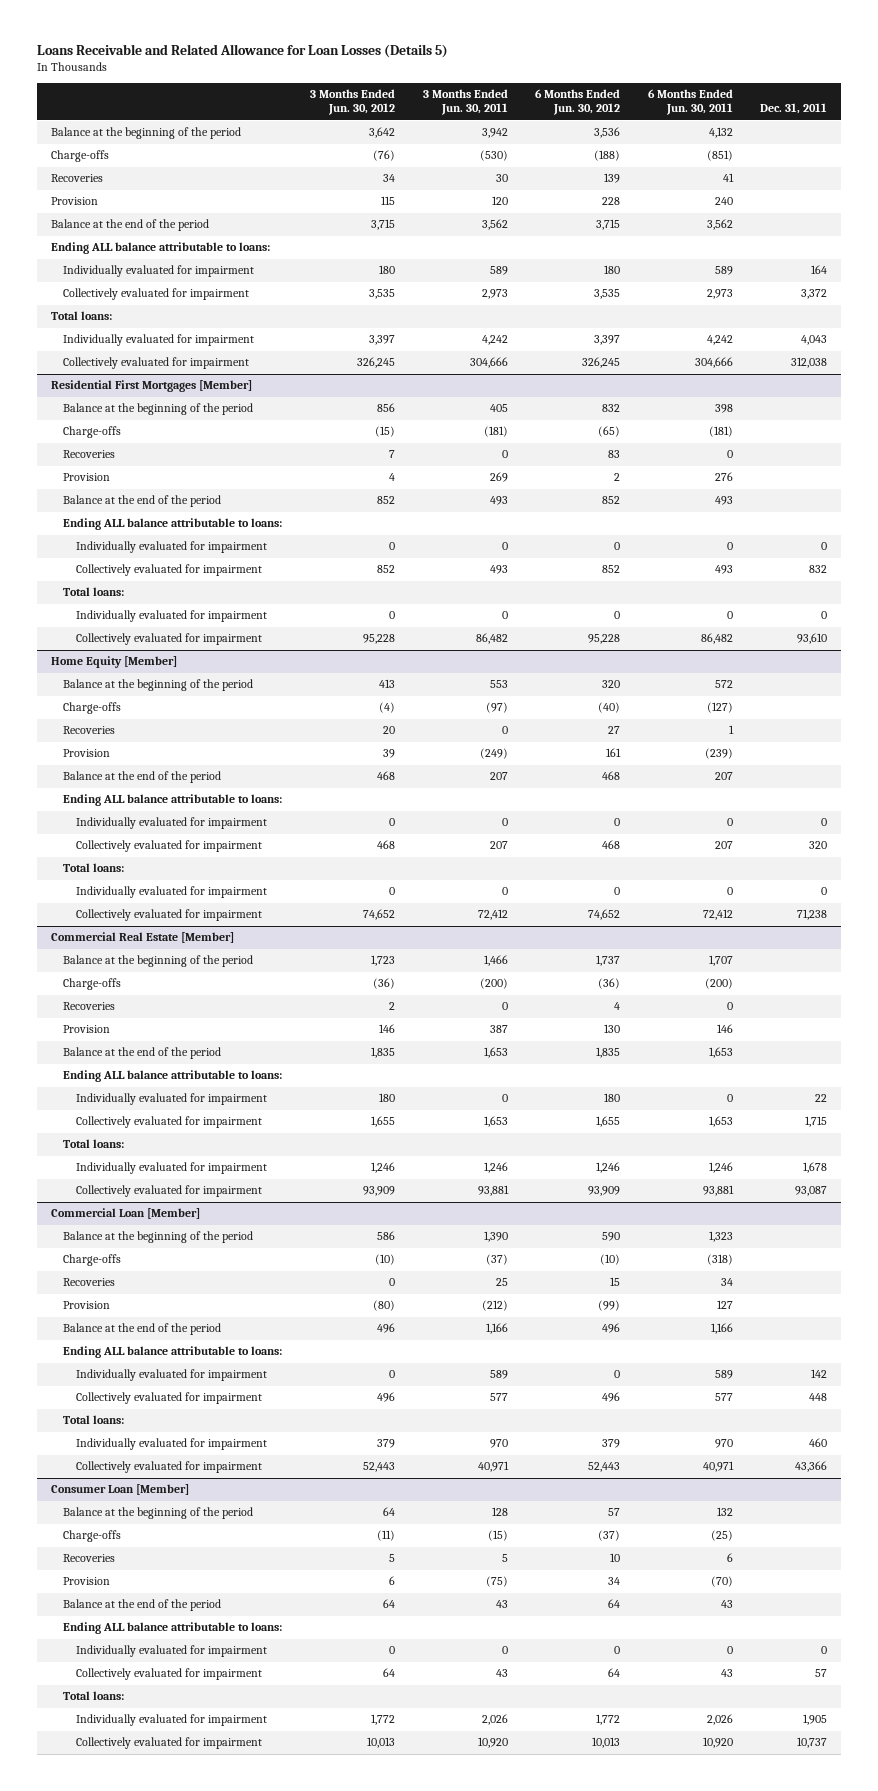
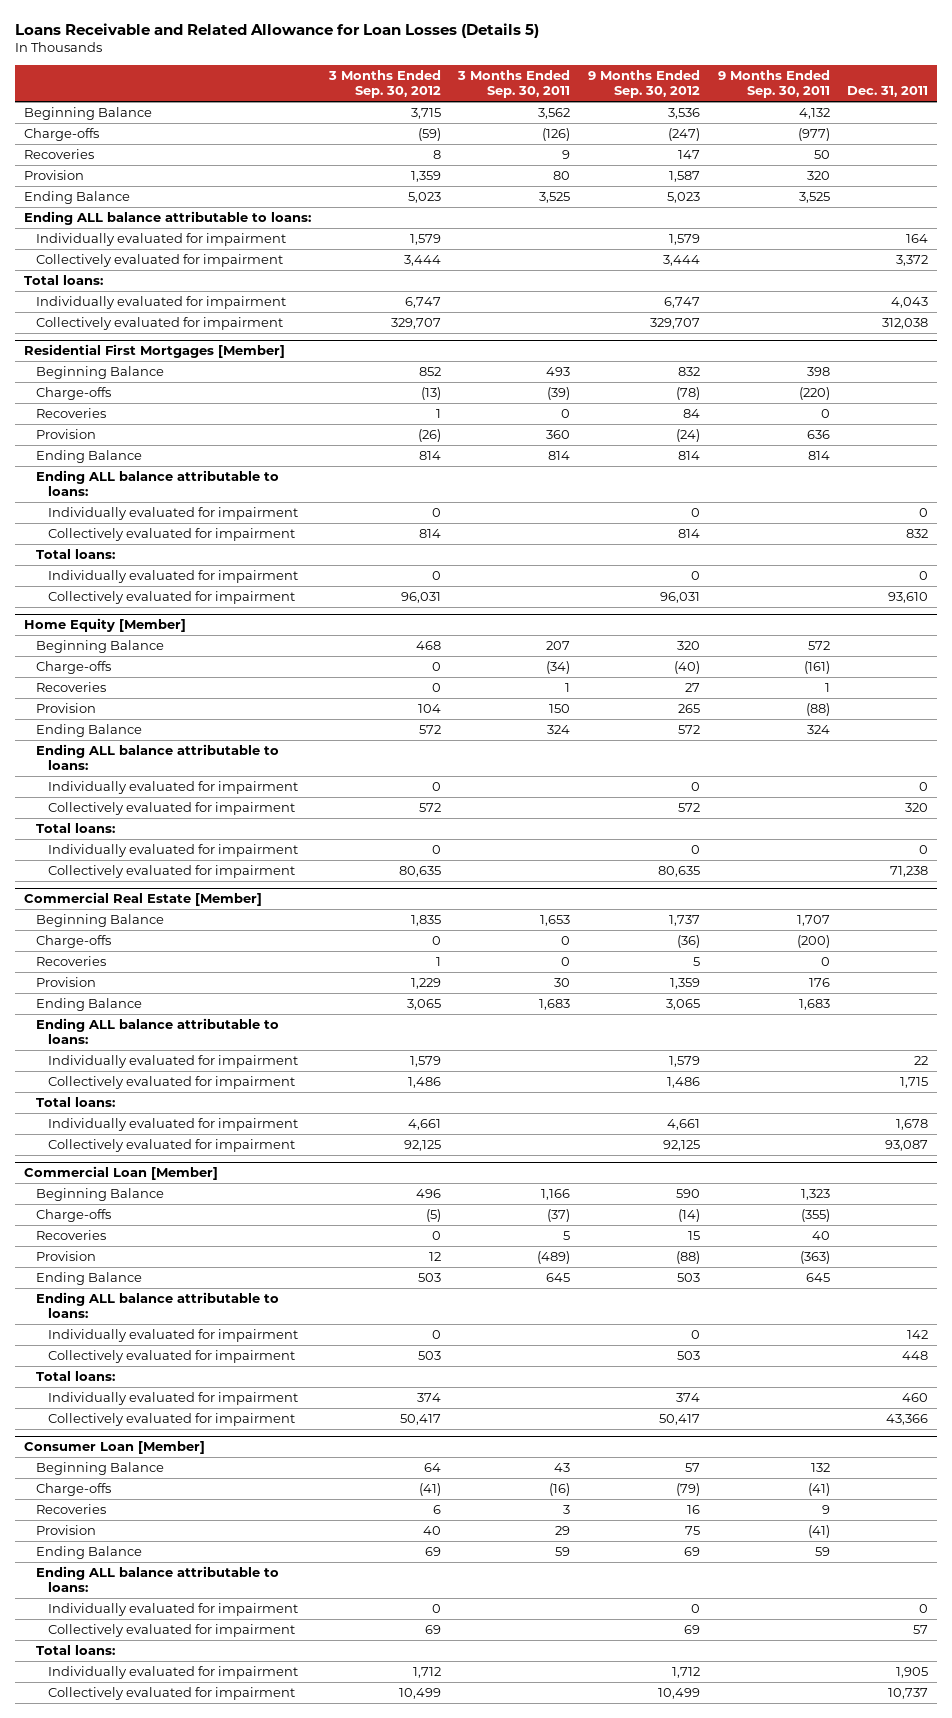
- | 3 Months Ended Jun. 30, 2012 | 3 Months Ended Jun. 30, 2011 | 6 Months Ended Jun. 30, 2012 | 6 Months Ended Jun. 30, 2011 | Dec. 31, 2011
+ | 3 Months Ended Sep. 30, 2012 | 3 Months Ended Sep. 30, 2011 | 9 Months Ended Sep. 30, 2012 | 9 Months Ended Sep. 30, 2011 | Dec. 31, 2011
- Balance at the beginning of the period | 3,642 | 3,942 | 3,536 | 4,132 |
+ Beginning Balance | 3,715 | 3,562 | 3,536 | 4,132 |
- Balance at the end of the period | 3,715 | 3,562 | 3,715 | 3,562 |
+ Ending Balance | 5,023 | 3,525 | 5,023 | 3,525 |
@ Residential First Mortgages [Member]
- Balance at the beginning of the period | 856 | 405 | 832 | 398 |
+ Beginning Balance | 852 | 493 | 832 | 398 |
- Balance at the end of the period | 852 | 493 | 852 | 493 |
+ Ending Balance | 814 | 814 | 814 | 814 |
@ Home Equity [Member]
- Balance at the beginning of the period | 413 | 553 | 320 | 572 |
+ Beginning Balance | 468 | 207 | 320 | 572 |
- Balance at the end of the period | 468 | 207 | 468 | 207 |
+ Ending Balance | 572 | 324 | 572 | 324 |
@ Commercial Real Estate [Member]
- Balance at the beginning of the period | 1,723 | 1,466 | 1,737 | 1,707 |
+ Beginning Balance | 1,835 | 1,653 | 1,737 | 1,707 |
- Balance at the end of the period | 1,835 | 1,653 | 1,835 | 1,653 |
+ Ending Balance | 3,065 | 1,683 | 3,065 | 1,683 |
@ Commercial Loan [Member]
- Balance at the beginning of the period | 586 | 1,390 | 590 | 1,323 |
+ Beginning Balance | 496 | 1,166 | 590 | 1,323 |
- Balance at the end of the period | 496 | 1,166 | 496 | 1,166 |
+ Ending Balance | 503 | 645 | 503 | 645 |
@ Consumer Loan [Member]
- Balance at the beginning of the period | 64 | 128 | 57 | 132 |
+ Beginning Balance | 64 | 43 | 57 | 132 |
- Balance at the end of the period | 64 | 43 | 64 | 43 |
+ Ending Balance | 69 | 59 | 69 | 59 |

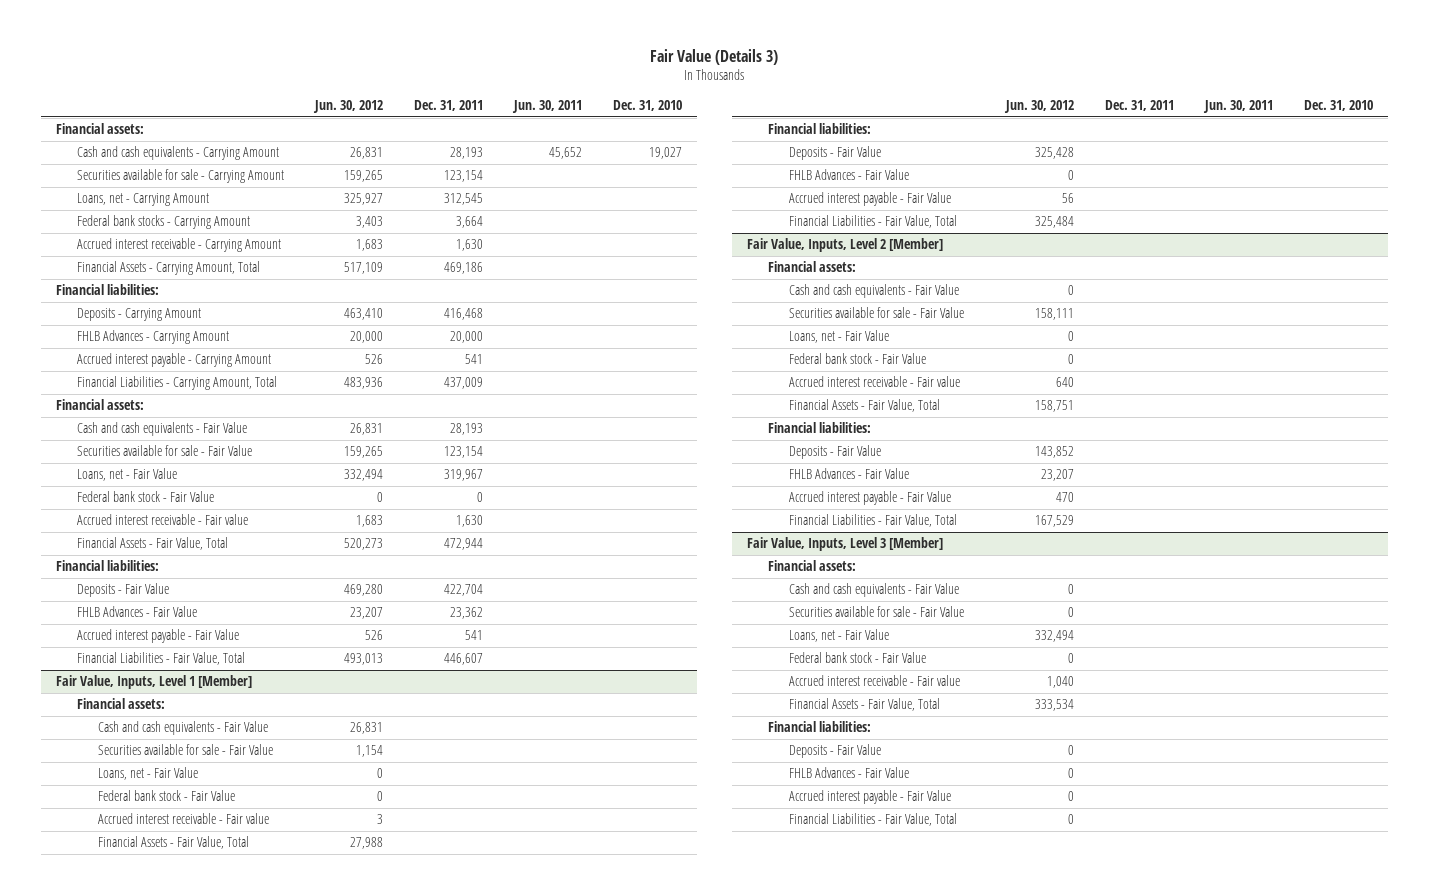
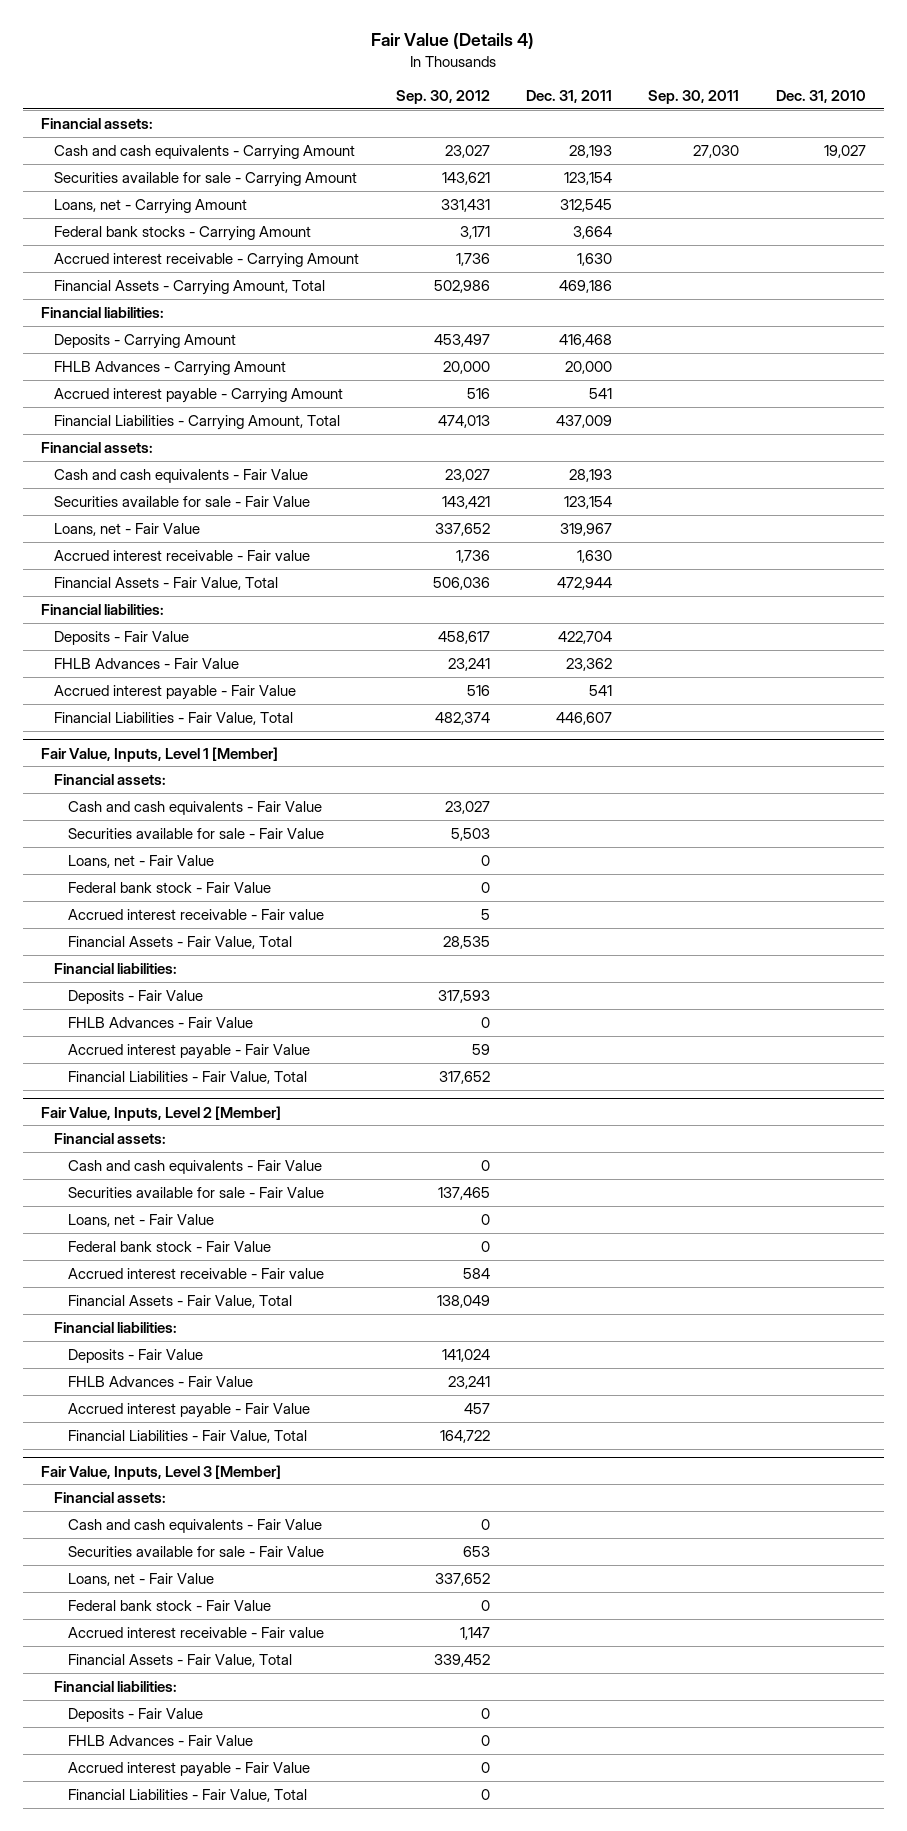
- Fair Value (Details 3)
+ Fair Value (Details 4)
- | Jun. 30, 2012 | Dec. 31, 2011 | Jun. 30, 2011 | Dec. 31, 2010
+ | Sep. 30, 2012 | Dec. 31, 2011 | Sep. 30, 2011 | Dec. 31, 2010
- Federal bank stock - Fair Value | 0 | 0 | |

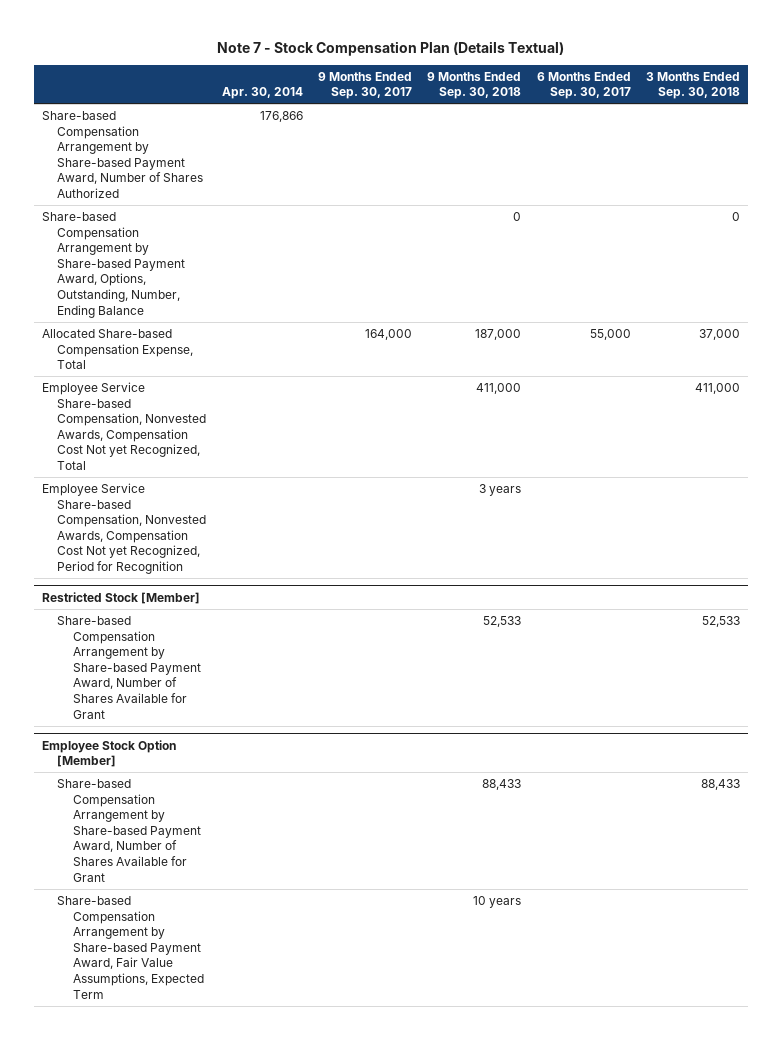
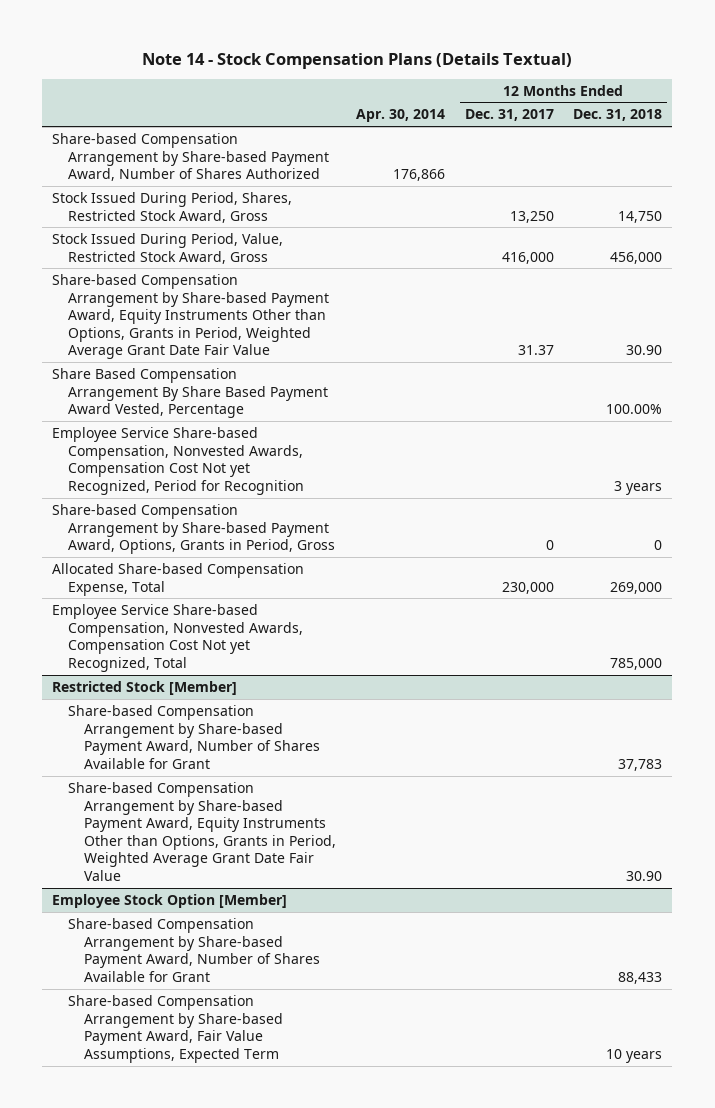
- Note 7 - Stock Compensation Plan (Details Textual)
+ Note 14 - Stock Compensation Plans (Details Textual)
- | Apr. 30, 2014 | 9 Months Ended Sep. 30, 2017 | 9 Months Ended Sep. 30, 2018 | 6 Months Ended Sep. 30, 2017 | 3 Months Ended Sep. 30, 2018
+ | Apr. 30, 2014 | 12 Months Ended Dec. 31, 2017 | 12 Months Ended Dec. 31, 2018
- Share-based Compensation Arrangement by Share-based Payment Award, Options, Outstanding, Number, Ending Balance | | | 0 | | 0
+ Stock Issued During Period, Shares, Restricted Stock Award, Gross | | 13,250 | 14,750
+ Stock Issued During Period, Value, Restricted Stock Award, Gross | | 416,000 | 456,000
+ Share-based Compensation Arrangement by Share-based Payment Award, Equity Instruments Other than Options, Grants in Period, Weighted Average Grant Date Fair Value | | 31.37 | 30.90
+ Share Based Compensation Arrangement By Share Based Payment Award Vested, Percentage | | | 100.00%
moved up: Employee Service Share-based Compensation, Nonvested Awards, Compensation Cost Not yet Recognized, Period for Recognition | | | 3 years
+ Share-based Compensation Arrangement by Share-based Payment Award, Options, Grants in Period, Gross | | 0 | 0
@ Restricted Stock [Member]
+ Share-based Compensation Arrangement by Share-based Payment Award, Equity Instruments Other than Options, Grants in Period, Weighted Average Grant Date Fair Value | | | 30.90

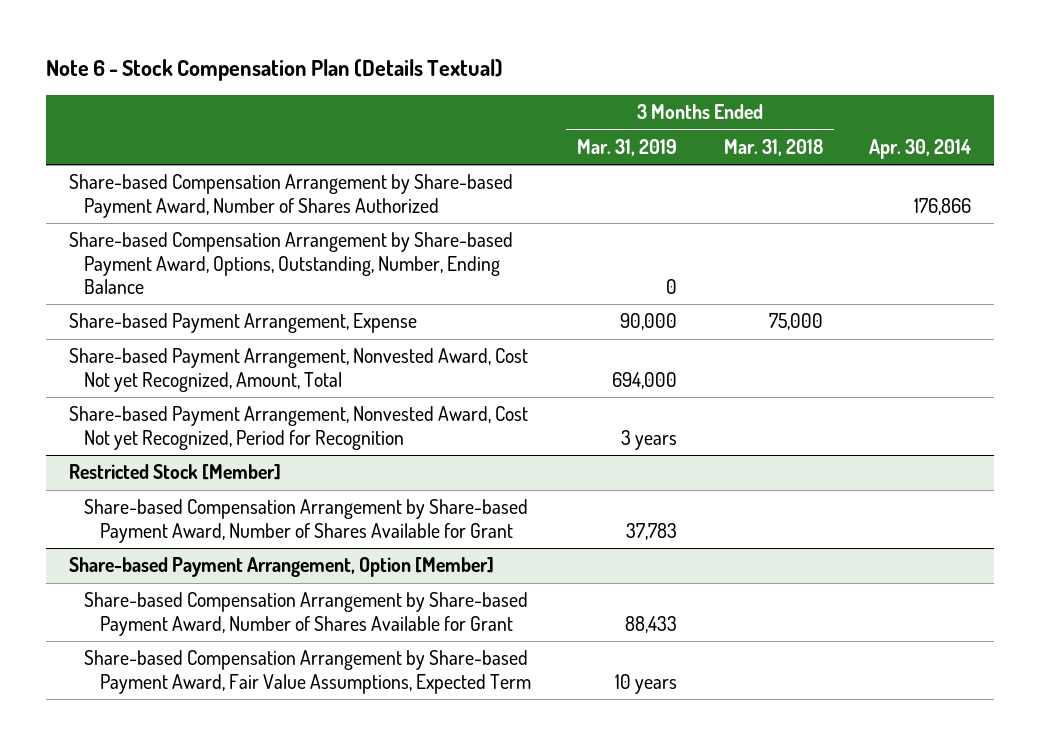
- Note 14 - Stock Compensation Plans (Details Textual)
+ Note 6 - Stock Compensation Plan (Details Textual)
- | Apr. 30, 2014 | 12 Months Ended Dec. 31, 2017 | 12 Months Ended Dec. 31, 2018
+ | 3 Months Ended Mar. 31, 2019 | 3 Months Ended Mar. 31, 2018 | Apr. 30, 2014
- Stock Issued During Period, Shares, Restricted Stock Award, Gross | | 13,250 | 14,750
- Stock Issued During Period, Value, Restricted Stock Award, Gross | | 416,000 | 456,000
- Share-based Compensation Arrangement by Share-based Payment Award, Equity Instruments Other than Options, Grants in Period, Weighted Average Grant Date Fair Value | | 31.37 | 30.90
- Share Based Compensation Arrangement By Share Based Payment Award Vested, Percentage | | | 100.00%
- Employee Service Share-based Compensation, Nonvested Awards, Compensation Cost Not yet Recognized, Period for Recognition | | | 3 years
- Share-based Compensation Arrangement by Share-based Payment Award, Options, Grants in Period, Gross | | 0 | 0
- Allocated Share-based Compensation Expense, Total | | 230,000 | 269,000
- Employee Service Share-based Compensation, Nonvested Awards, Compensation Cost Not yet Recognized, Total | | | 785,000
+ Share-based Compensation Arrangement by Share-based Payment Award, Options, Outstanding, Number, Ending Balance | 0 | |
+ Share-based Payment Arrangement, Expense | 90,000 | 75,000 |
+ Share-based Payment Arrangement, Nonvested Award, Cost Not yet Recognized, Amount, Total | 694,000 | |
+ Share-based Payment Arrangement, Nonvested Award, Cost Not yet Recognized, Period for Recognition | 3 years | |
@ Restricted Stock [Member]
- Share-based Compensation Arrangement by Share-based Payment Award, Equity Instruments Other than Options, Grants in Period, Weighted Average Grant Date Fair Value | | | 30.90
- Employee Stock Option [Member]
+ Share-based Payment Arrangement, Option [Member]

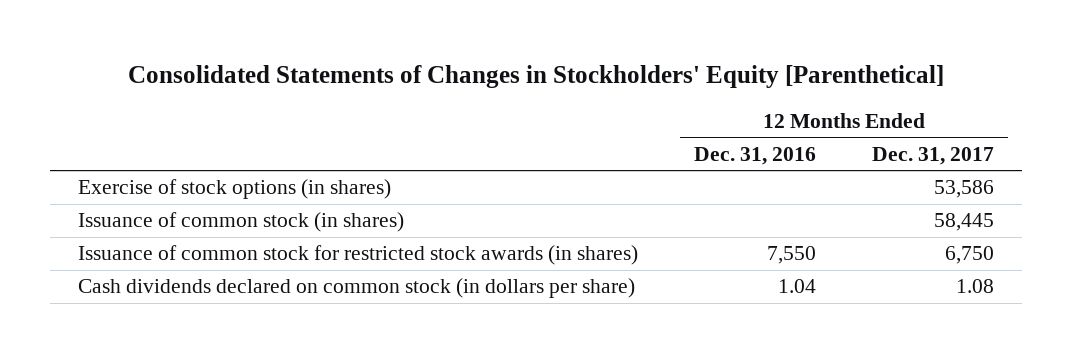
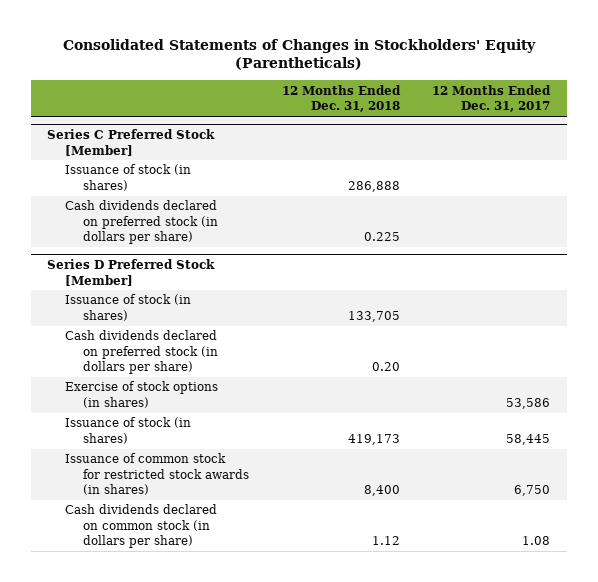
- Consolidated Statements of Changes in Stockholders' Equity [Parenthetical]
+ Consolidated Statements of Changes in Stockholders' Equity (Parentheticals)
- | 12 Months Ended Dec. 31, 2016 | 12 Months Ended Dec. 31, 2017
+ | 12 Months Ended Dec. 31, 2018 | 12 Months Ended Dec. 31, 2017
+ Series C Preferred Stock [Member]
+ Issuance of stock (in shares) | 286,888 |
+ Cash dividends declared on preferred stock (in dollars per share) | 0.225 |
+ Series D Preferred Stock [Member]
+ Issuance of stock (in shares) | 133,705 |
+ Cash dividends declared on preferred stock (in dollars per share) | 0.20 |
- Issuance of common stock (in shares) | | 58,445
+ Issuance of stock (in shares) | 419,173 | 58,445

